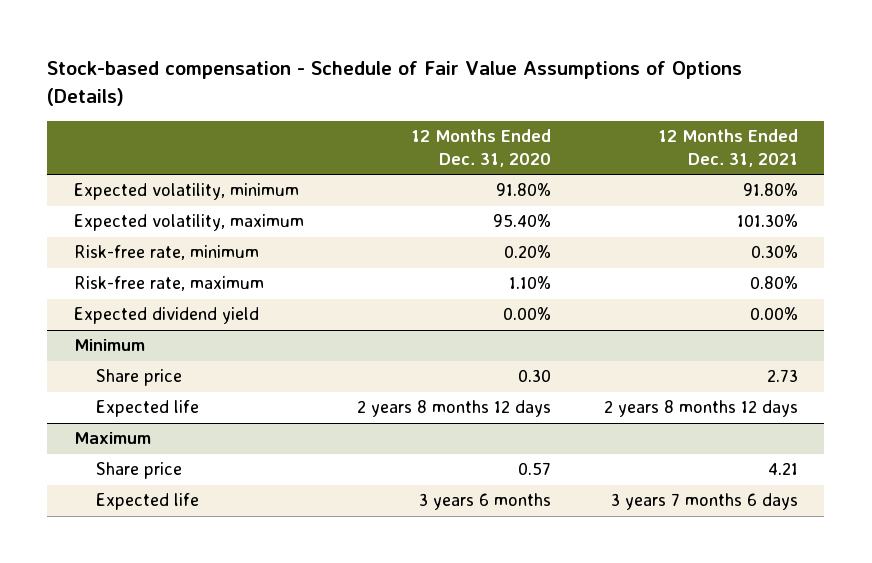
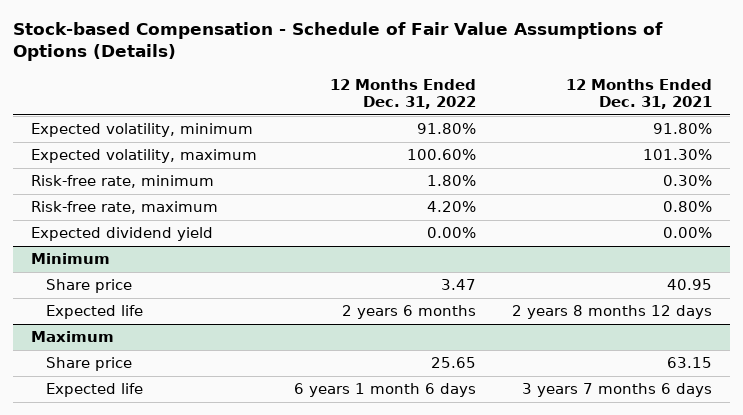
- Stock-based compensation - Schedule of Fair Value Assumptions of Options (Details)
+ Stock-based Compensation - Schedule of Fair Value Assumptions of Options (Details)
- | 12 Months Ended Dec. 31, 2020 | 12 Months Ended Dec. 31, 2021
+ | 12 Months Ended Dec. 31, 2022 | 12 Months Ended Dec. 31, 2021
@ Minimum
- Share price | 0.30 | 2.73
+ Share price | 3.47 | 40.95
@ Maximum
- Share price | 0.57 | 4.21
+ Share price | 25.65 | 63.15

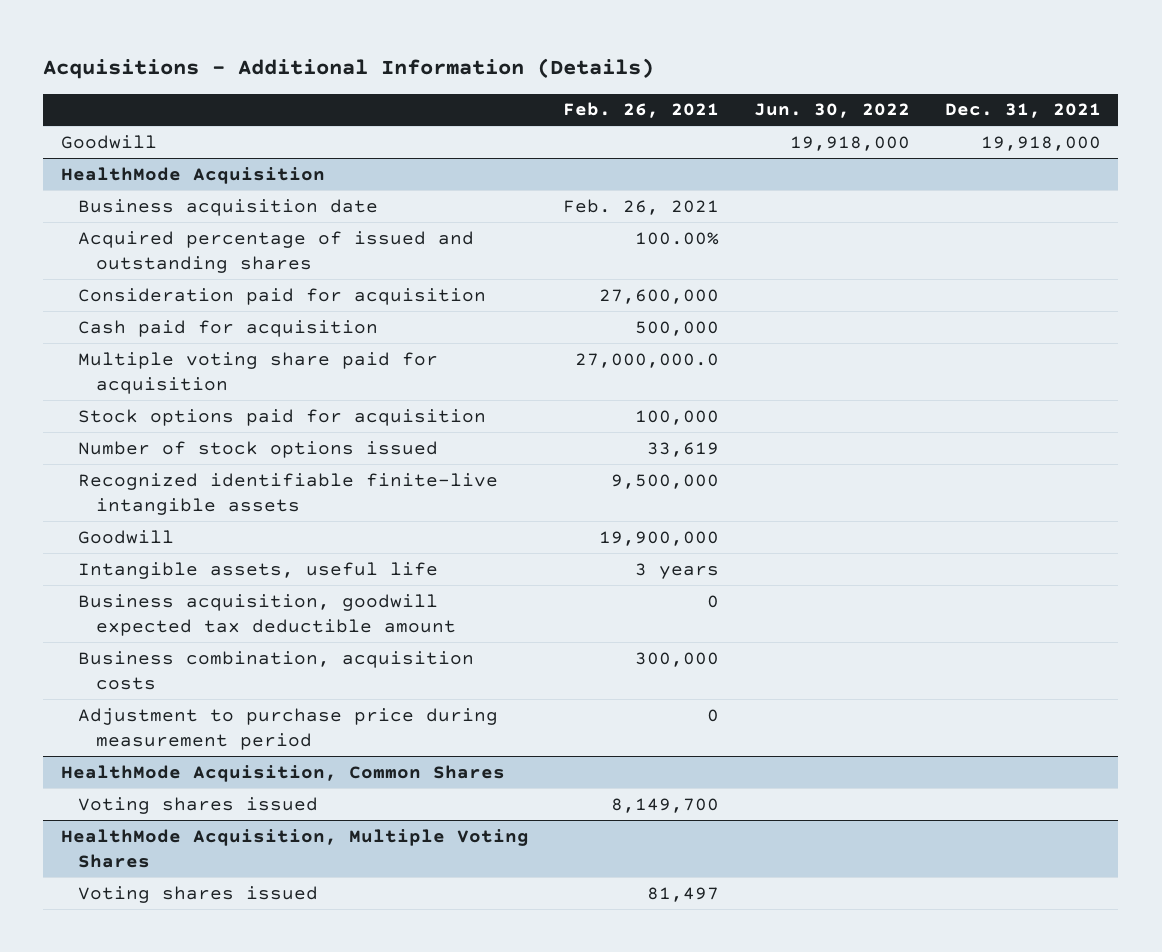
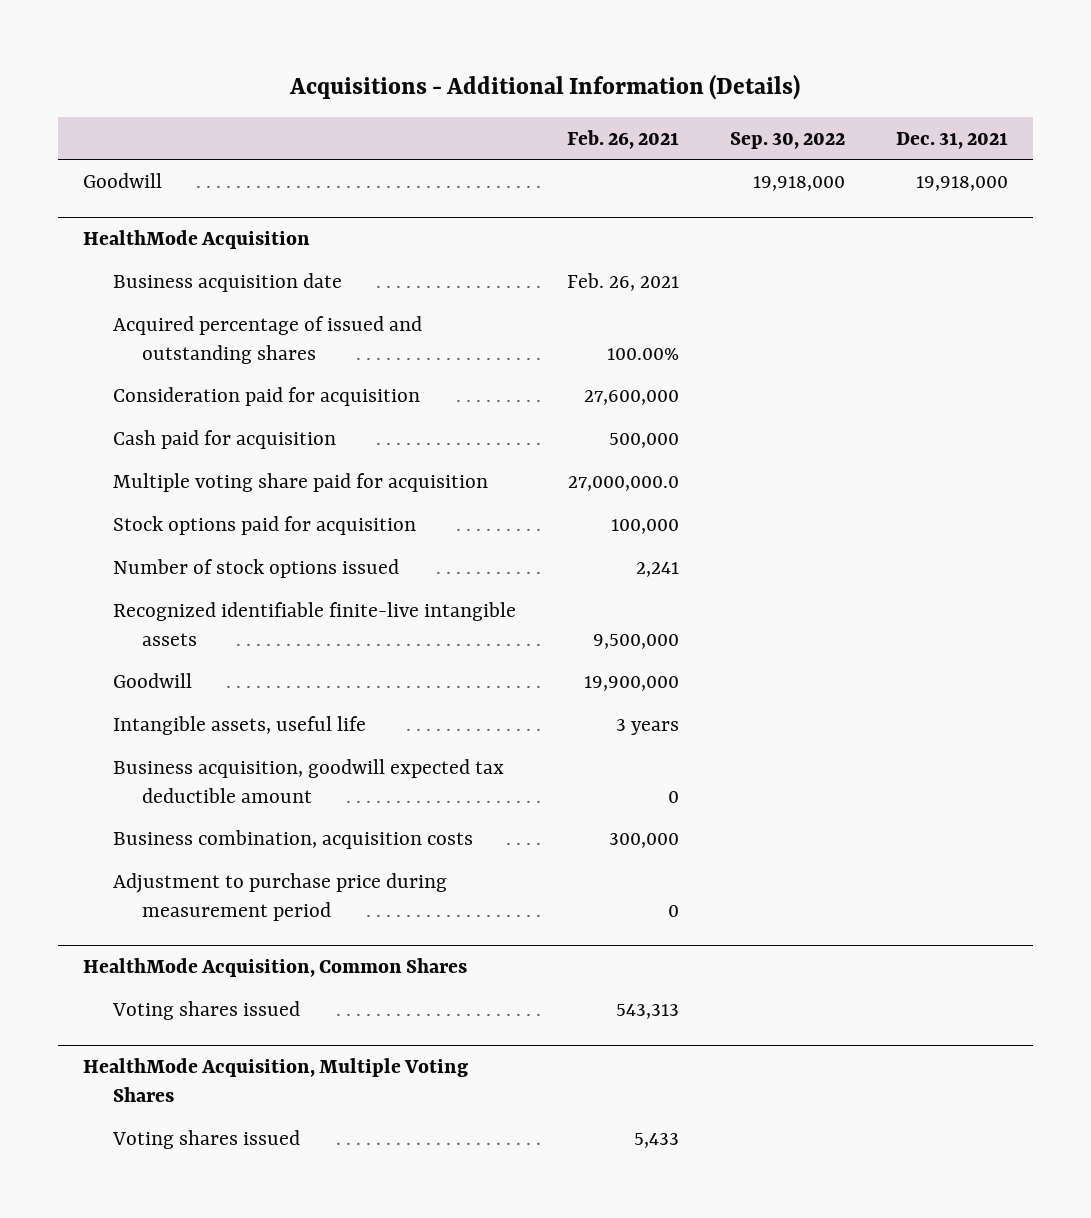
- | Feb. 26, 2021 | Jun. 30, 2022 | Dec. 31, 2021
+ | Feb. 26, 2021 | Sep. 30, 2022 | Dec. 31, 2021
@ HealthMode Acquisition
- Number of stock options issued | 33,619 | |
+ Number of stock options issued | 2,241 | |
@ HealthMode Acquisition, Common Shares
- Voting shares issued | 8,149,700 | |
+ Voting shares issued | 543,313 | |
@ HealthMode Acquisition, Multiple Voting Shares
- Voting shares issued | 81,497 | |
+ Voting shares issued | 5,433 | |

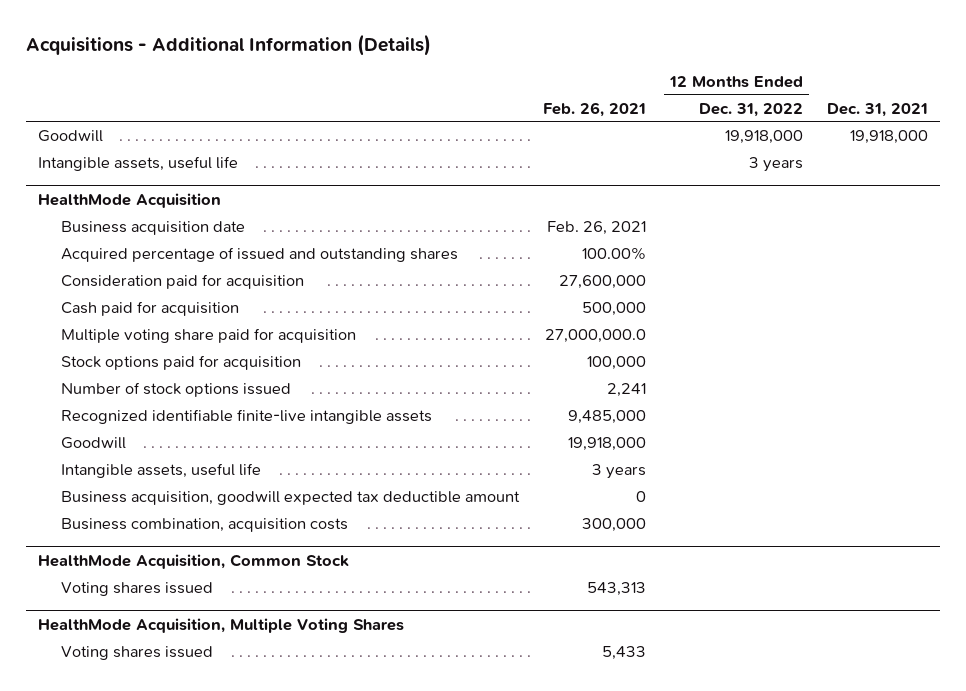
- | Feb. 26, 2021 | Sep. 30, 2022 | Dec. 31, 2021
+ | Feb. 26, 2021 | 12 Months Ended Dec. 31, 2022 | Dec. 31, 2021
+ Intangible assets, useful life | | 3 years |
@ HealthMode Acquisition
- Recognized identifiable finite-live intangible assets | 9,500,000 | |
- Goodwill | 19,900,000 | |
+ Recognized identifiable finite-live intangible assets | 9,485,000 | |
+ Goodwill | 19,918,000 | |
- Adjustment to purchase price during measurement period | 0 | |
- HealthMode Acquisition, Common Shares
+ HealthMode Acquisition, Common Stock

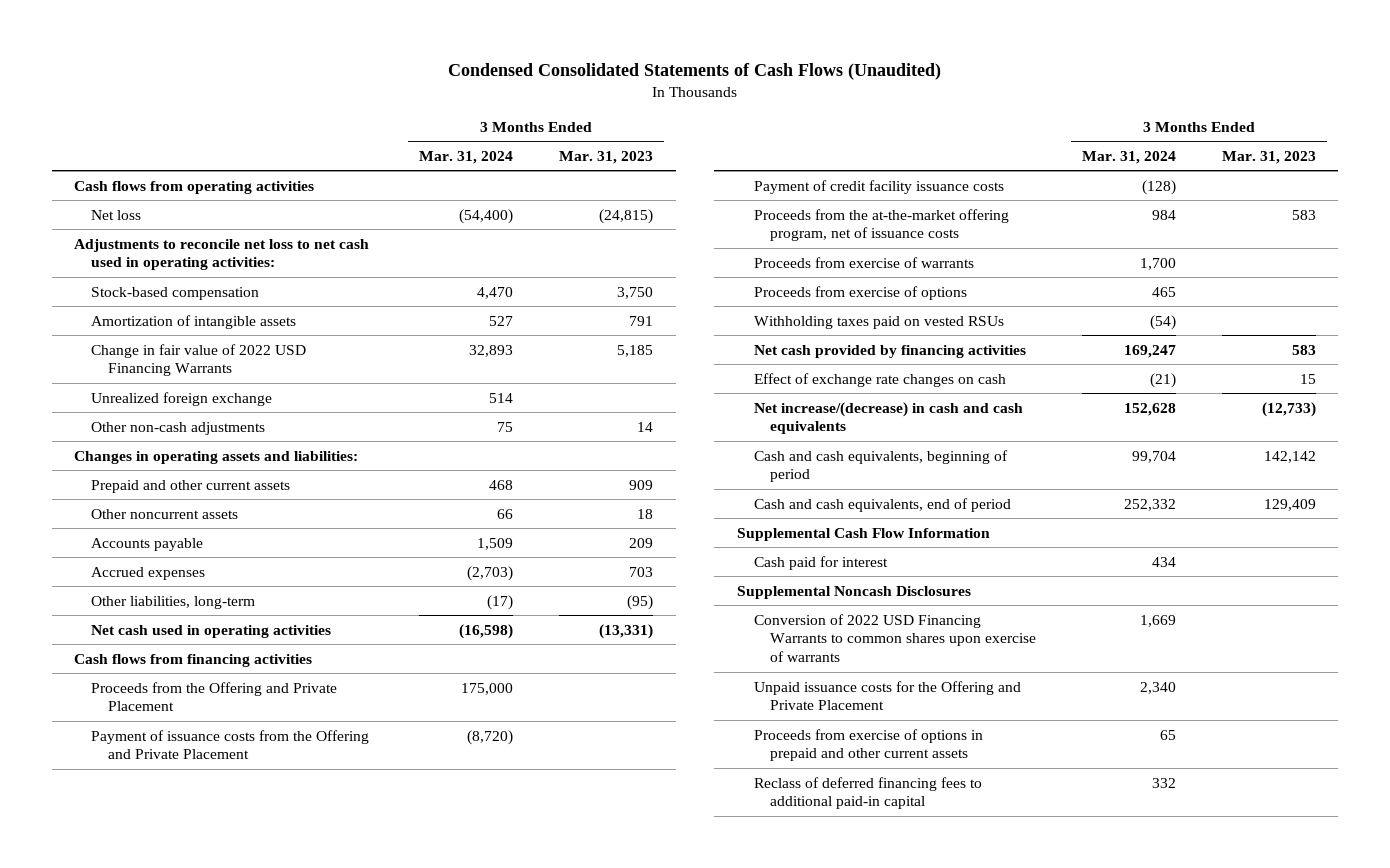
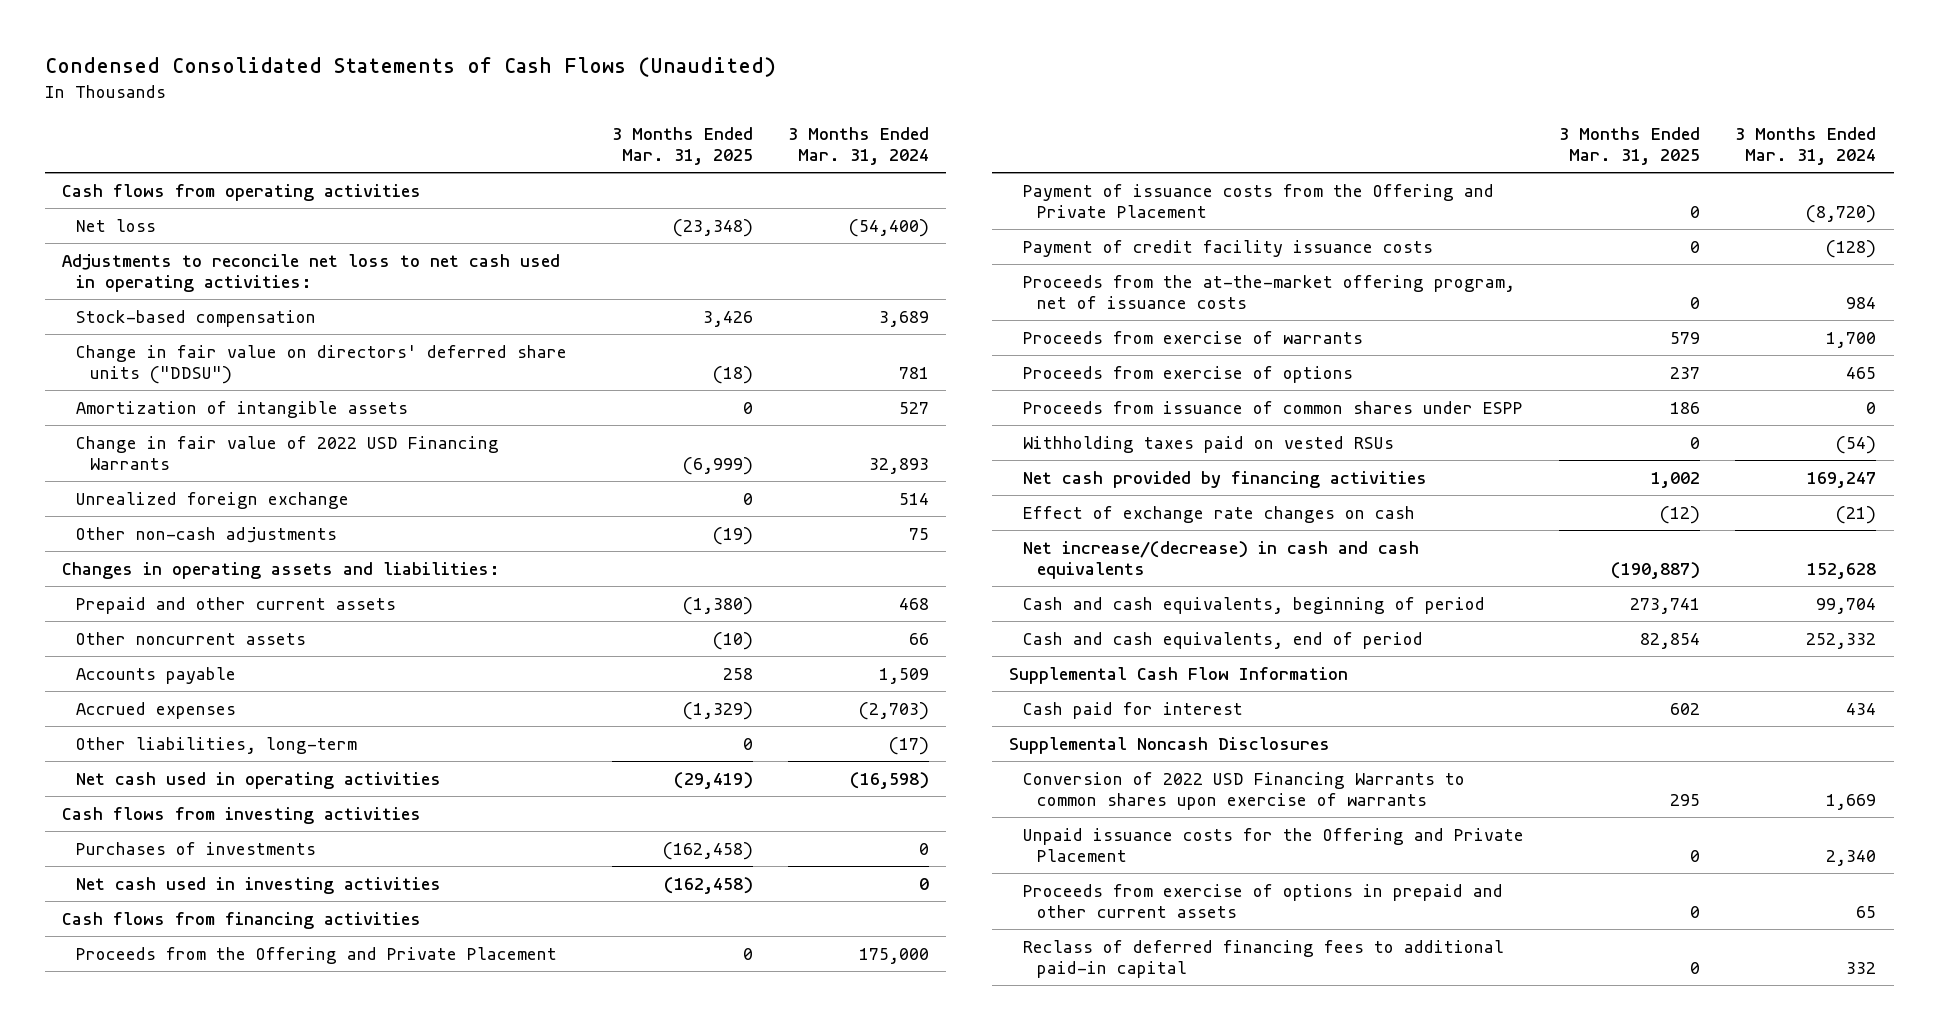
- | 3 Months Ended Mar. 31, 2024 | 3 Months Ended Mar. 31, 2023
+ | 3 Months Ended Mar. 31, 2025 | 3 Months Ended Mar. 31, 2024
- Stock-based compensation | 4,470 | 3,750
+ Stock-based compensation | 3,426 | 3,689
+ Change in fair value on directors' deferred share units ("DDSU") | (18) | 781
+ Cash flows from investing activities
+ Purchases of investments | (162,458) | 0
+ Net cash used in investing activities | (162,458) | 0
+ Proceeds from issuance of common shares under ESPP | 186 | 0

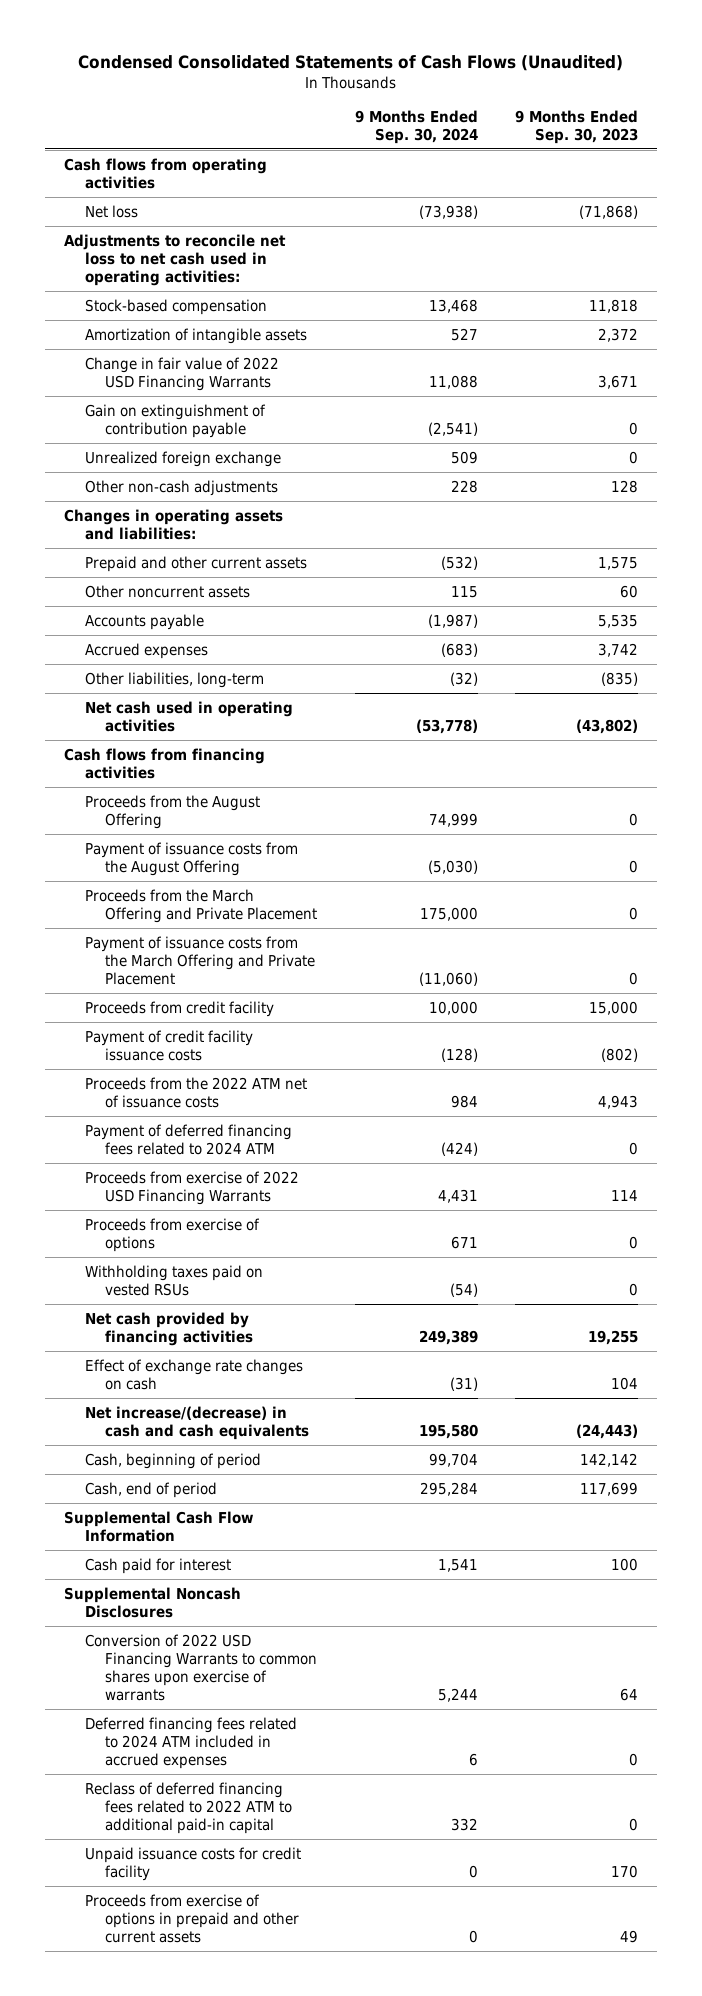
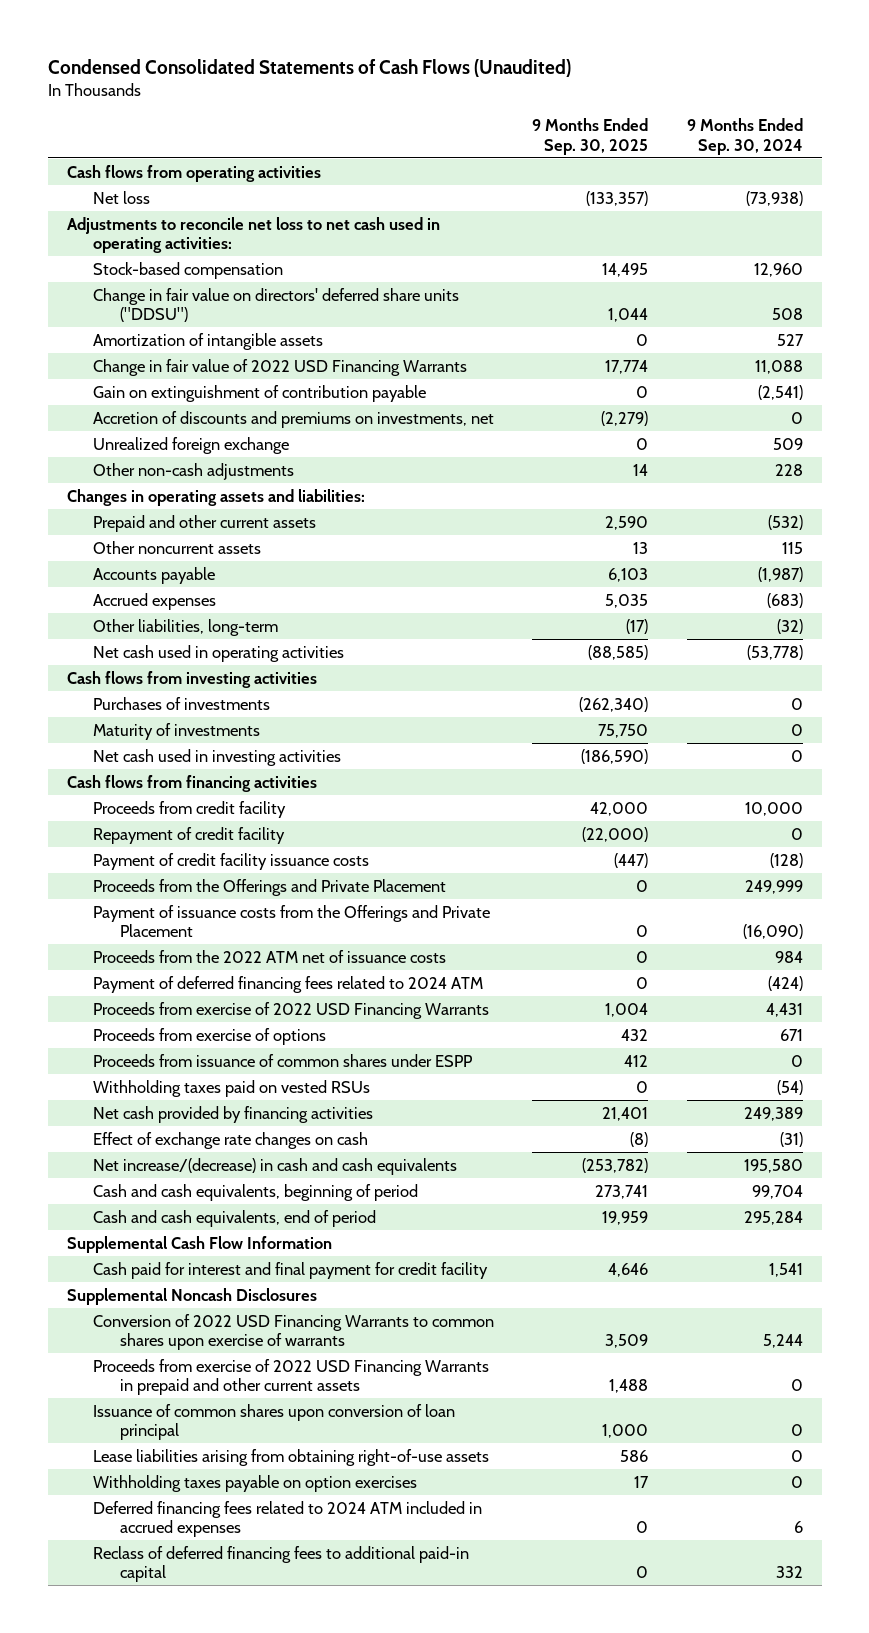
- | 9 Months Ended Sep. 30, 2024 | 9 Months Ended Sep. 30, 2023
+ | 9 Months Ended Sep. 30, 2025 | 9 Months Ended Sep. 30, 2024
- Stock-based compensation | 13,468 | 11,818
+ Stock-based compensation | 14,495 | 12,960
+ Change in fair value on directors' deferred share units ("DDSU") | 1,044 | 508
+ Accretion of discounts and premiums on investments, net | (2,279) | 0
+ Cash flows from investing activities
+ Purchases of investments | (262,340) | 0
+ Maturity of investments | 75,750 | 0
+ Net cash used in investing activities | (186,590) | 0
- Proceeds from the August Offering | 74,999 | 0
- Payment of issuance costs from the August Offering | (5,030) | 0
- Proceeds from the March Offering and Private Placement | 175,000 | 0
- Payment of issuance costs from the March Offering and Private Placement | (11,060) | 0
+ Repayment of credit facility | (22,000) | 0
+ Proceeds from the Offerings and Private Placement | 0 | 249,999
+ Payment of issuance costs from the Offerings and Private Placement | 0 | (16,090)
+ Proceeds from issuance of common shares under ESPP | 412 | 0
- Cash, beginning of period | 99,704 | 142,142
- Cash, end of period | 295,284 | 117,699
+ Cash and cash equivalents, beginning of period | 273,741 | 99,704
+ Cash and cash equivalents, end of period | 19,959 | 295,284
- Cash paid for interest | 1,541 | 100
+ Cash paid for interest and final payment for credit facility | 4,646 | 1,541
+ Proceeds from exercise of 2022 USD Financing Warrants in prepaid and other current assets | 1,488 | 0
+ Issuance of common shares upon conversion of loan principal | 1,000 | 0
+ Lease liabilities arising from obtaining right-of-use assets | 586 | 0
+ Withholding taxes payable on option exercises | 17 | 0
- Reclass of deferred financing fees related to 2022 ATM to additional paid-in capital | 332 | 0
- Unpaid issuance costs for credit facility | 0 | 170
- Proceeds from exercise of options in prepaid and other current assets | 0 | 49
+ Reclass of deferred financing fees to additional paid-in capital | 0 | 332

